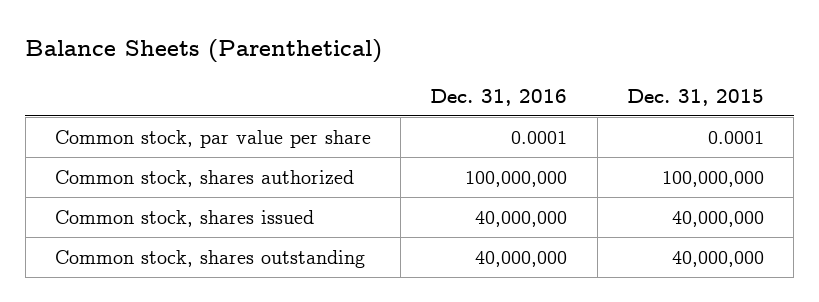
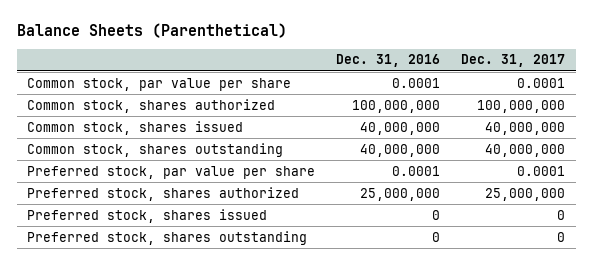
- | Dec. 31, 2016 | Dec. 31, 2015
+ | Dec. 31, 2016 | Dec. 31, 2017
+ Preferred stock, par value per share | 0.0001 | 0.0001
+ Preferred stock, shares authorized | 25,000,000 | 25,000,000
+ Preferred stock, shares issued | 0 | 0
+ Preferred stock, shares outstanding | 0 | 0

